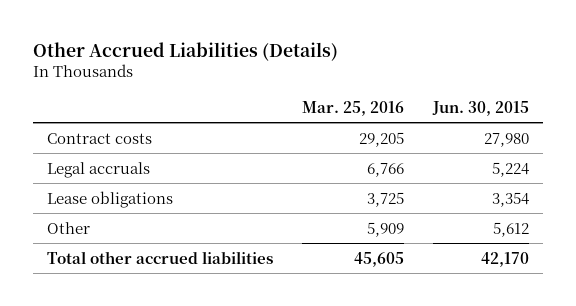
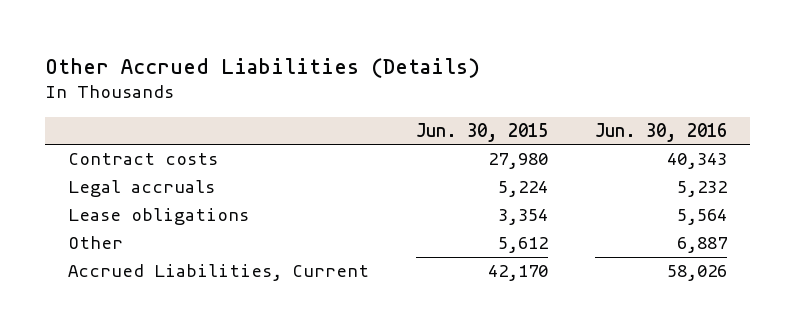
- | Mar. 25, 2016 | Jun. 30, 2015
+ | Jun. 30, 2015 | Jun. 30, 2016
- Total other accrued liabilities | 45,605 | 42,170
+ Accrued Liabilities, Current | 42,170 | 58,026

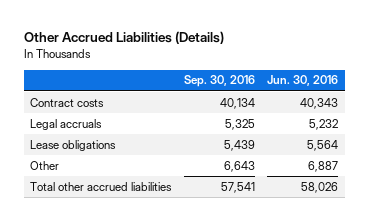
- | Jun. 30, 2015 | Jun. 30, 2016
+ | Sep. 30, 2016 | Jun. 30, 2016
- Accrued Liabilities, Current | 42,170 | 58,026
+ Total other accrued liabilities | 57,541 | 58,026

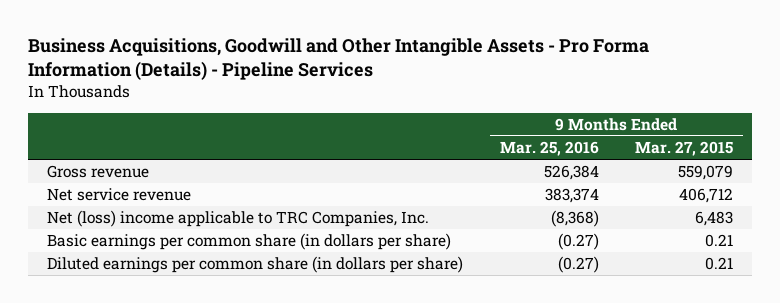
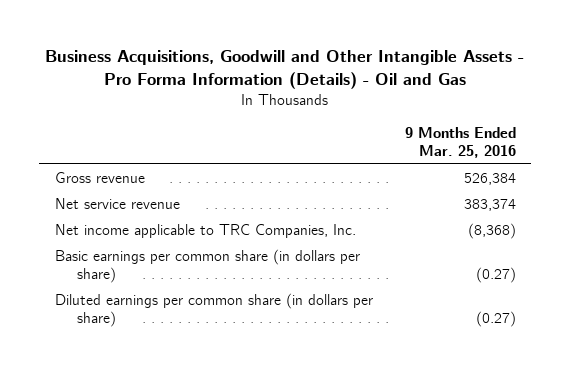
- Business Acquisitions, Goodwill and Other Intangible Assets - Pro Forma Information (Details) - Pipeline Services
+ Business Acquisitions, Goodwill and Other Intangible Assets - Pro Forma Information (Details) - Oil and Gas
- | 9 Months Ended Mar. 25, 2016 | 9 Months Ended Mar. 27, 2015
+ | 9 Months Ended Mar. 25, 2016
- Net (loss) income applicable to TRC Companies, Inc. | (8,368) | 6,483
+ Net income applicable to TRC Companies, Inc. | (8,368)

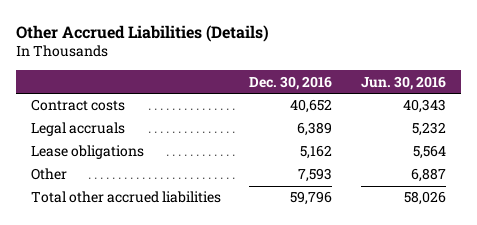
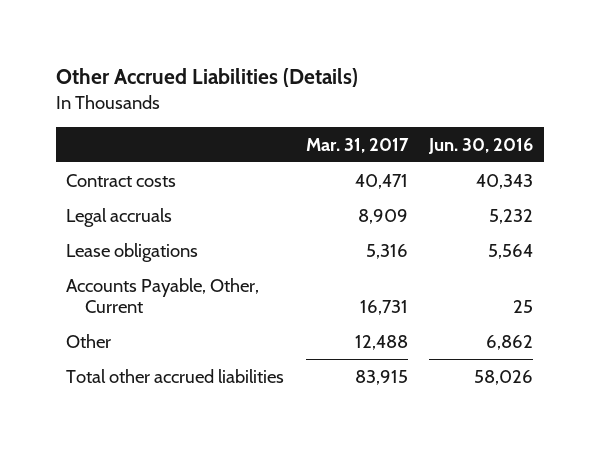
- | Dec. 30, 2016 | Jun. 30, 2016
+ | Mar. 31, 2017 | Jun. 30, 2016
- Other | 7,593 | 6,887
+ Accounts Payable, Other, Current | 16,731 | 25
+ Other | 12,488 | 6,862

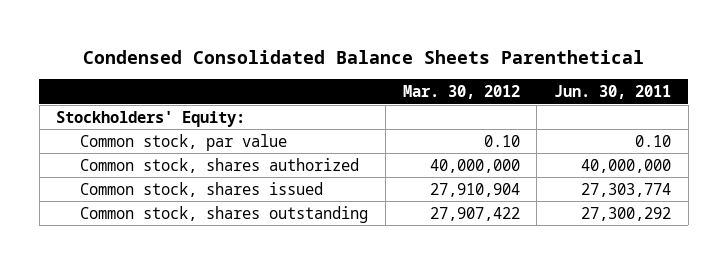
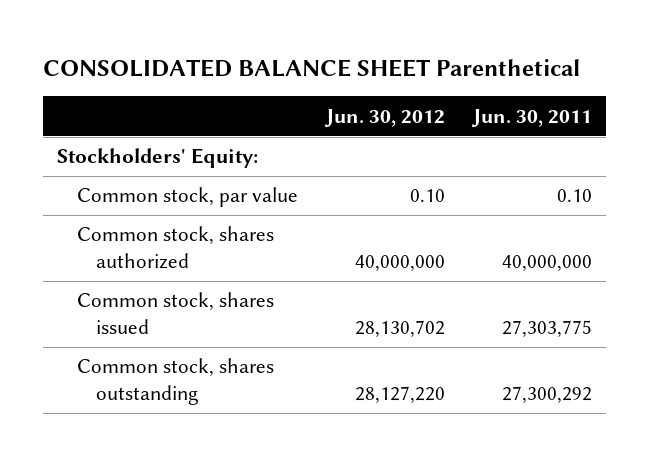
- Condensed Consolidated Balance Sheets Parenthetical
+ CONSOLIDATED BALANCE SHEET Parenthetical
- | Mar. 30, 2012 | Jun. 30, 2011
+ | Jun. 30, 2012 | Jun. 30, 2011
- Common stock, shares issued | 27,910,904 | 27,303,774
+ Common stock, shares issued | 28,130,702 | 27,303,775

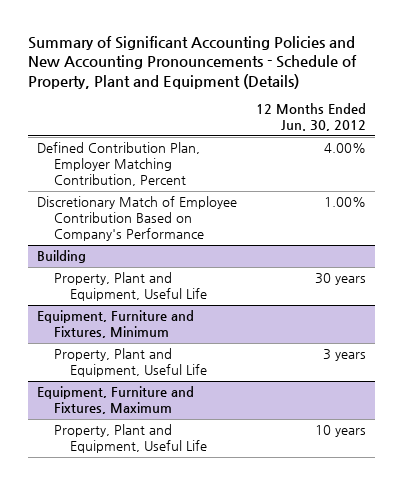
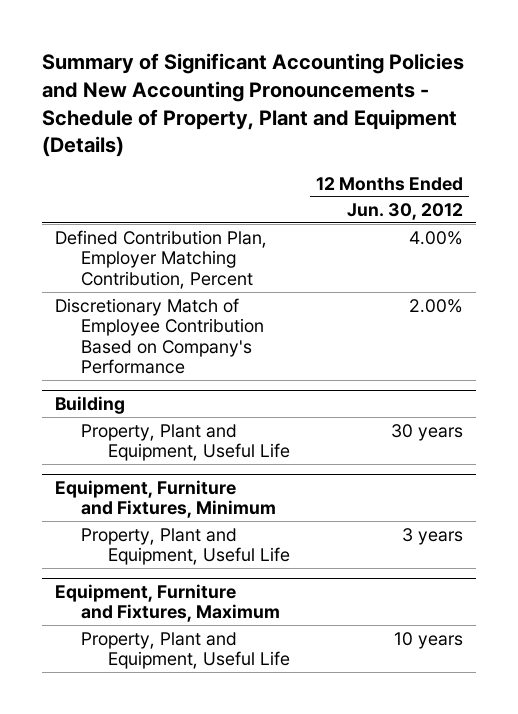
- Discretionary Match of Employee Contribution Based on Company's Performance | 1.00%
+ Discretionary Match of Employee Contribution Based on Company's Performance | 2.00%

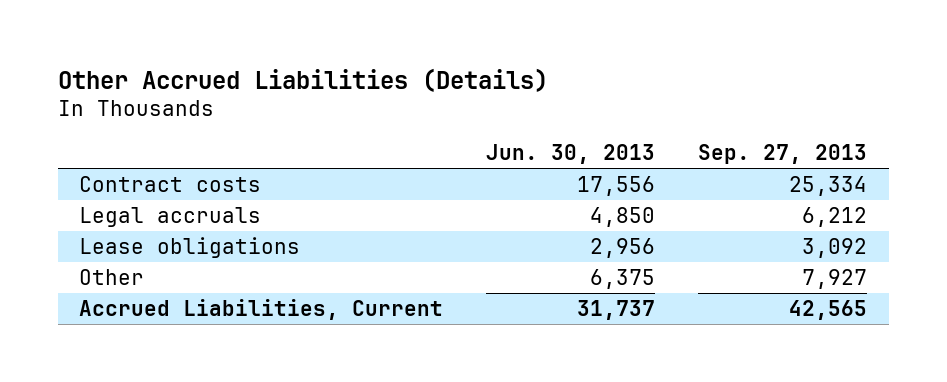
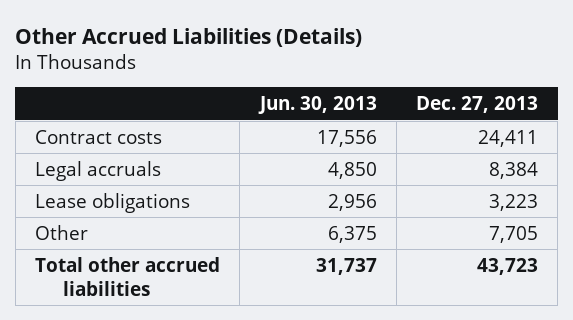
- | Jun. 30, 2013 | Sep. 27, 2013
+ | Jun. 30, 2013 | Dec. 27, 2013
- Accrued Liabilities, Current | 31,737 | 42,565
+ Total other accrued liabilities | 31,737 | 43,723

